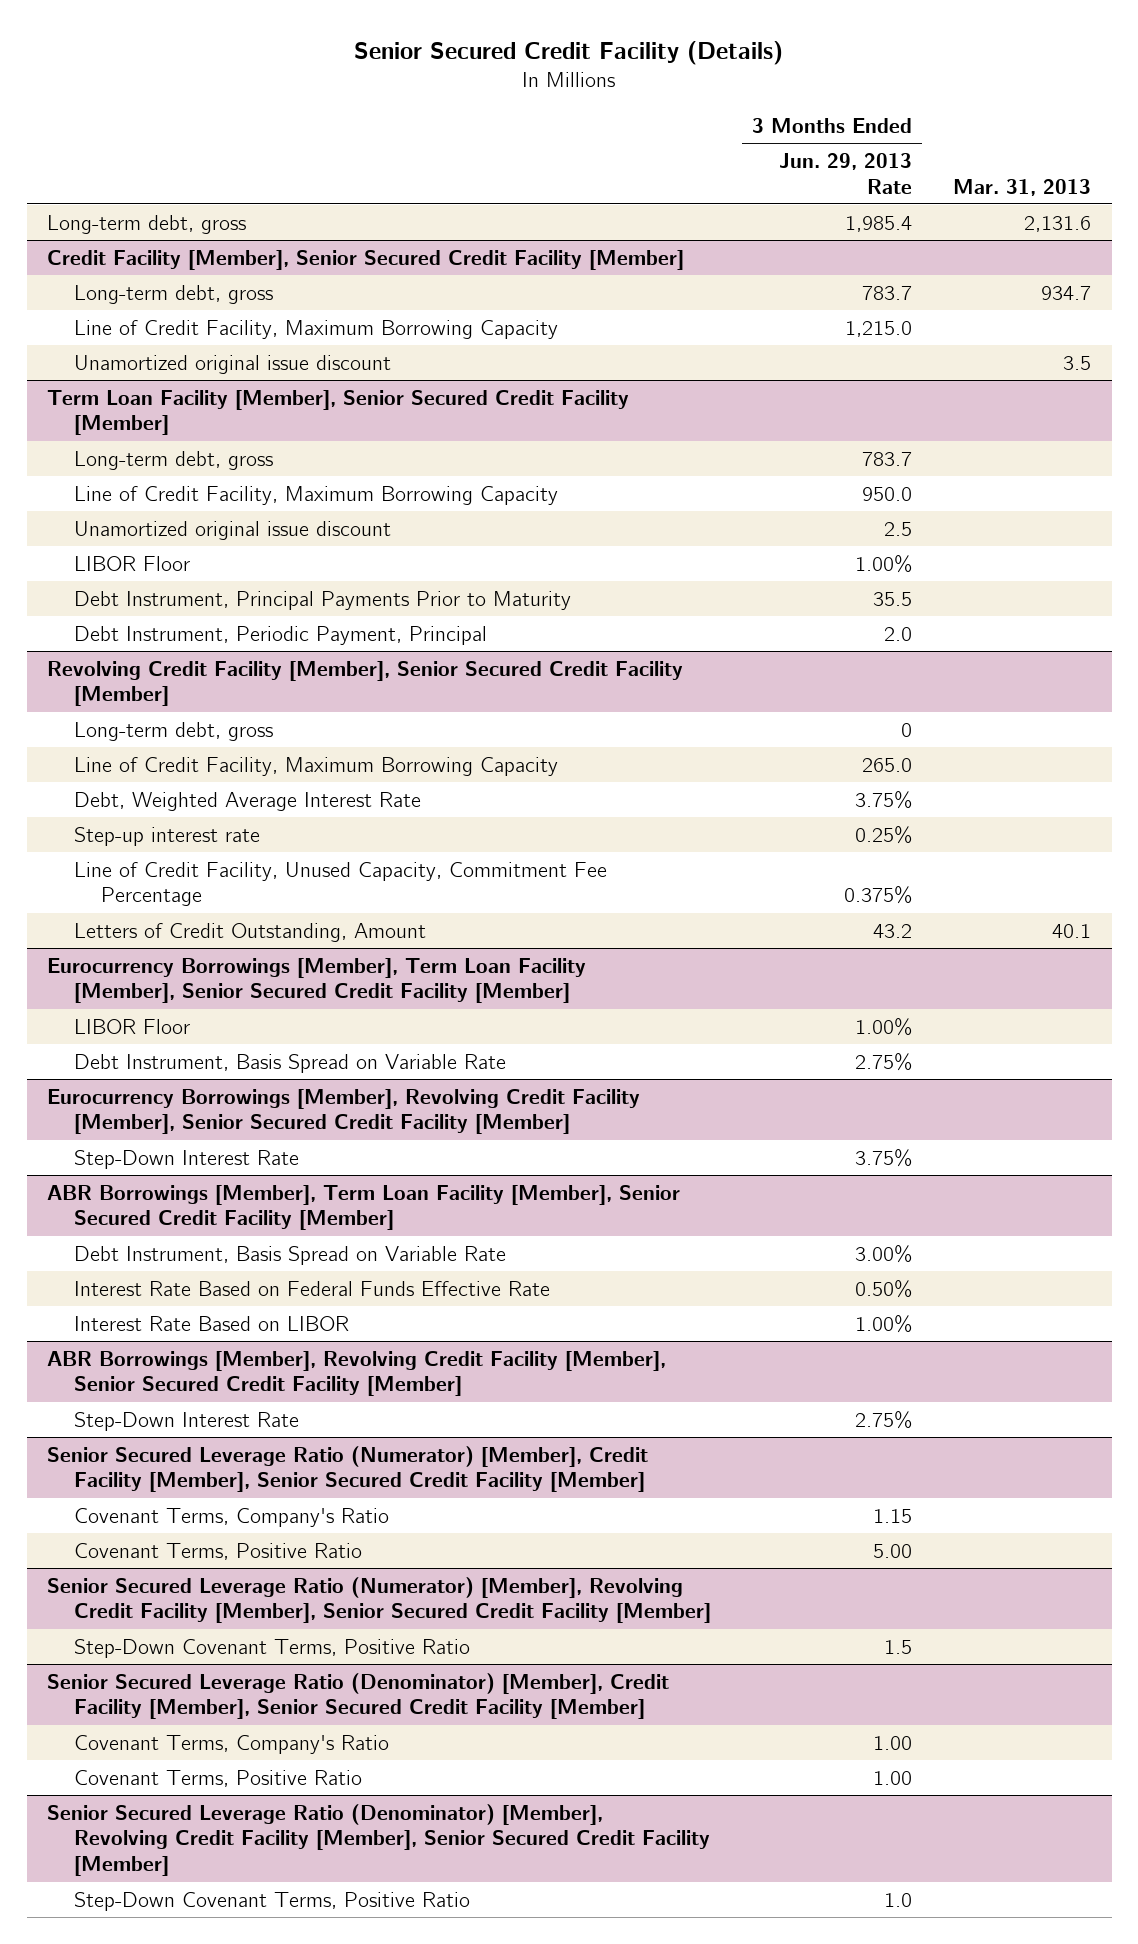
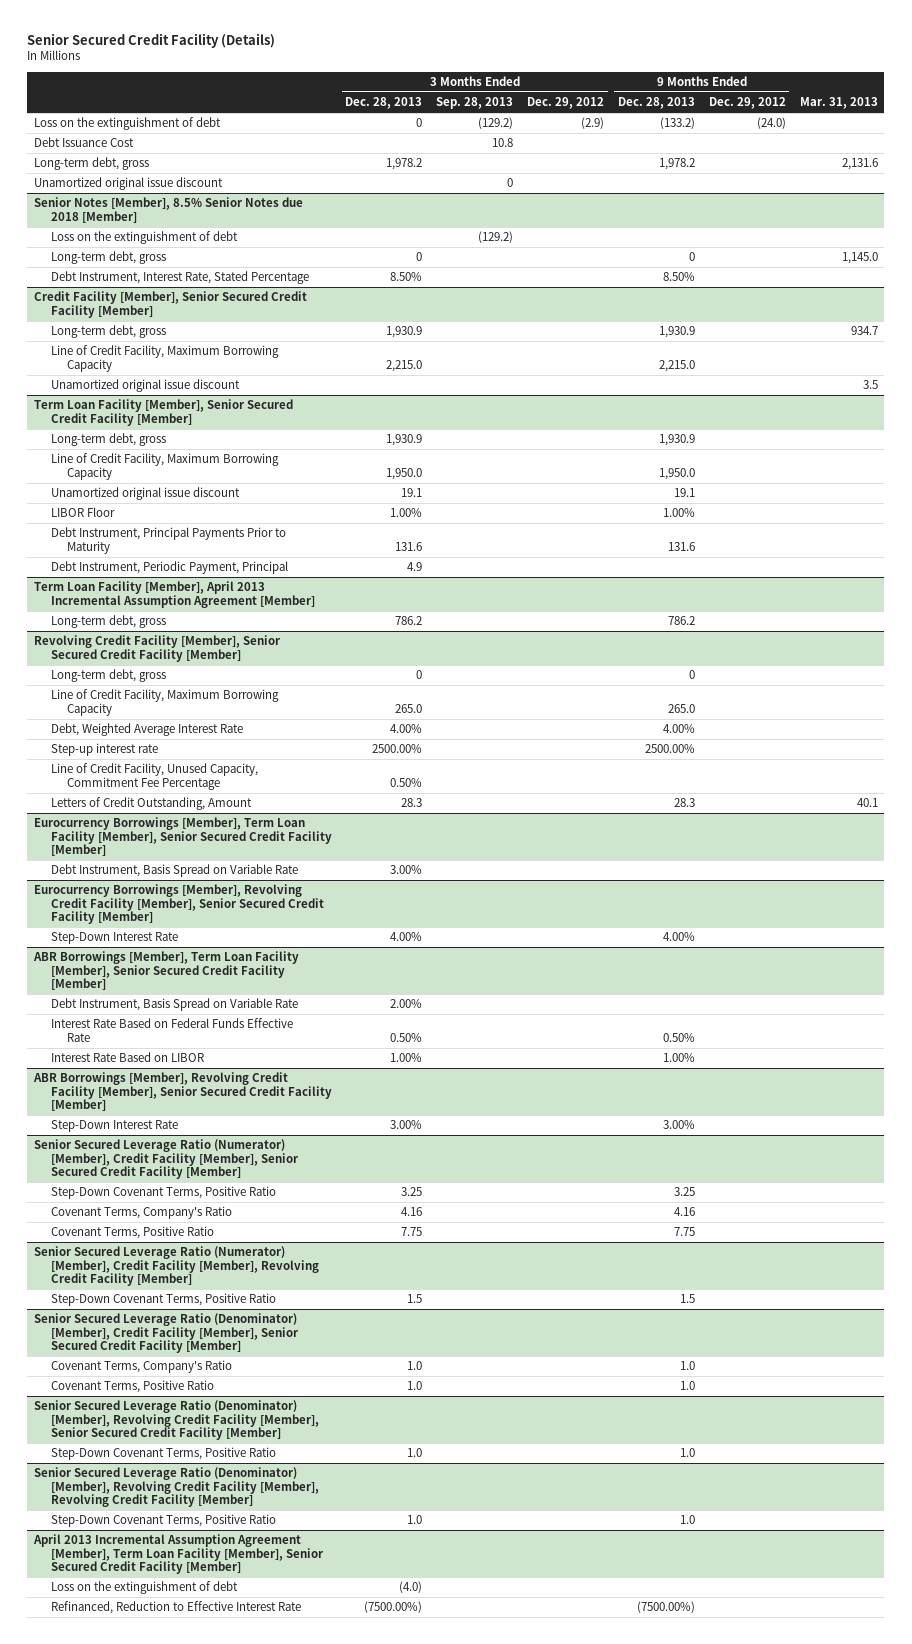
- | 3 Months Ended Jun. 29, 2013 Rate | Mar. 31, 2013
+ | 3 Months Ended Dec. 28, 2013 | 3 Months Ended Sep. 28, 2013 | 3 Months Ended Dec. 29, 2012 | 9 Months Ended Dec. 28, 2013 | 9 Months Ended Dec. 29, 2012 | Mar. 31, 2013
+ Loss on the extinguishment of debt | 0 | (129.2) | (2.9) | (133.2) | (24.0) |
+ Debt Issuance Cost | | 10.8 | | | |
+ Unamortized original issue discount | | 0 | | | |
+ Senior Notes [Member], 8.5% Senior Notes due 2018 [Member]
+ Loss on the extinguishment of debt | | (129.2) | | | |
+ Long-term debt, gross | 0 | | | 0 | | 1,145.0
+ Debt Instrument, Interest Rate, Stated Percentage | 8.50% | | | 8.50% | |
+ Term Loan Facility [Member], April 2013 Incremental Assumption Agreement [Member]
+ Long-term debt, gross | 786.2 | | | 786.2 | |
@ Eurocurrency Borrowings [Member], Term Loan Facility [Member], Senior Secured Credit Facility [Member]
- LIBOR Floor | 1.00% |
@ Senior Secured Leverage Ratio (Numerator) [Member], Credit Facility [Member], Senior Secured Credit Facility [Member]
+ Step-Down Covenant Terms, Positive Ratio | 3.25 | | | 3.25 | |
- Senior Secured Leverage Ratio (Numerator) [Member], Revolving Credit Facility [Member], Senior Secured Credit Facility [Member]
+ Senior Secured Leverage Ratio (Numerator) [Member], Credit Facility [Member], Revolving Credit Facility [Member]
+ Senior Secured Leverage Ratio (Denominator) [Member], Revolving Credit Facility [Member], Revolving Credit Facility [Member]
+ Step-Down Covenant Terms, Positive Ratio | 1.0 | | | 1.0 | |
+ April 2013 Incremental Assumption Agreement [Member], Term Loan Facility [Member], Senior Secured Credit Facility [Member]
+ Loss on the extinguishment of debt | (4.0) | | | | |
+ Refinanced, Reduction to Effective Interest Rate | (7500.00%) | | | (7500.00%) | |

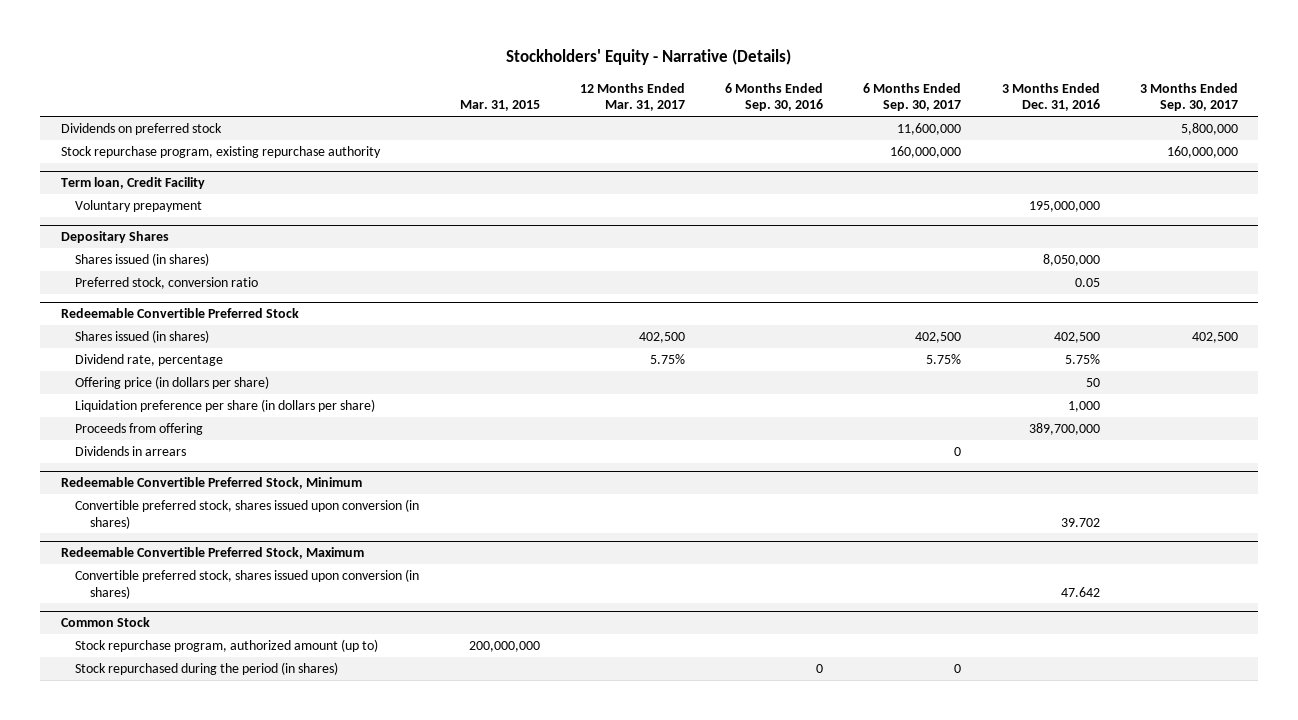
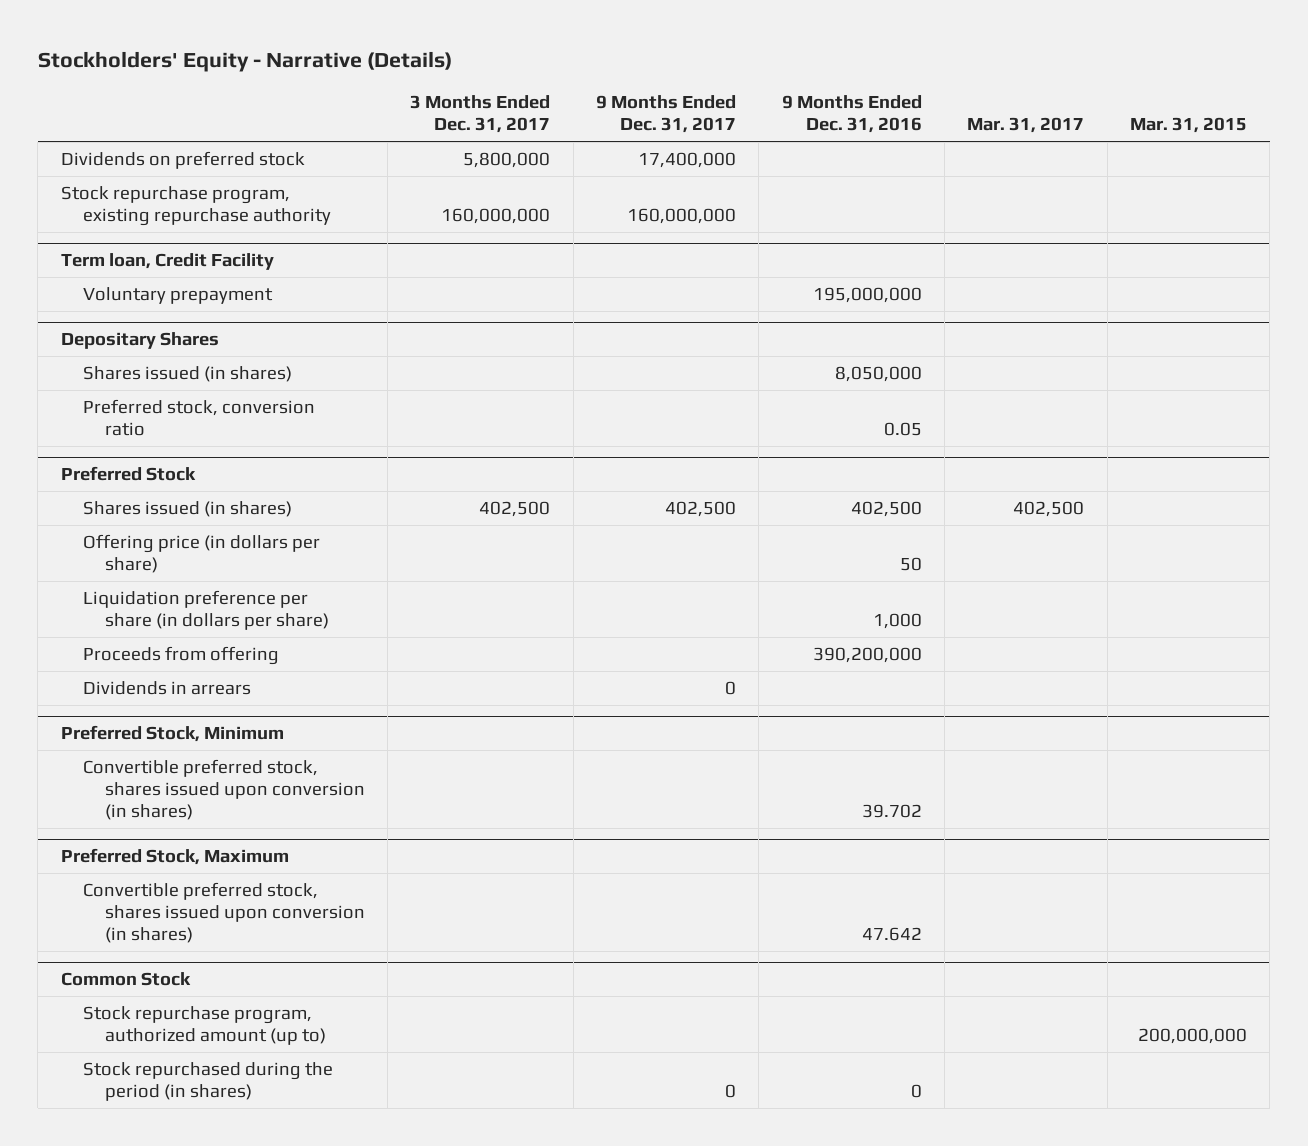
- | Mar. 31, 2015 | 12 Months Ended Mar. 31, 2017 | 6 Months Ended Sep. 30, 2016 | 6 Months Ended Sep. 30, 2017 | 3 Months Ended Dec. 31, 2016 | 3 Months Ended Sep. 30, 2017
+ | 3 Months Ended Dec. 31, 2017 | 9 Months Ended Dec. 31, 2017 | 9 Months Ended Dec. 31, 2016 | Mar. 31, 2017 | Mar. 31, 2015
- Redeemable Convertible Preferred Stock
+ Preferred Stock
- Dividend rate, percentage | | 5.75% | | 5.75% | 5.75% |
- Redeemable Convertible Preferred Stock, Minimum
+ Preferred Stock, Minimum
- Redeemable Convertible Preferred Stock, Maximum
+ Preferred Stock, Maximum

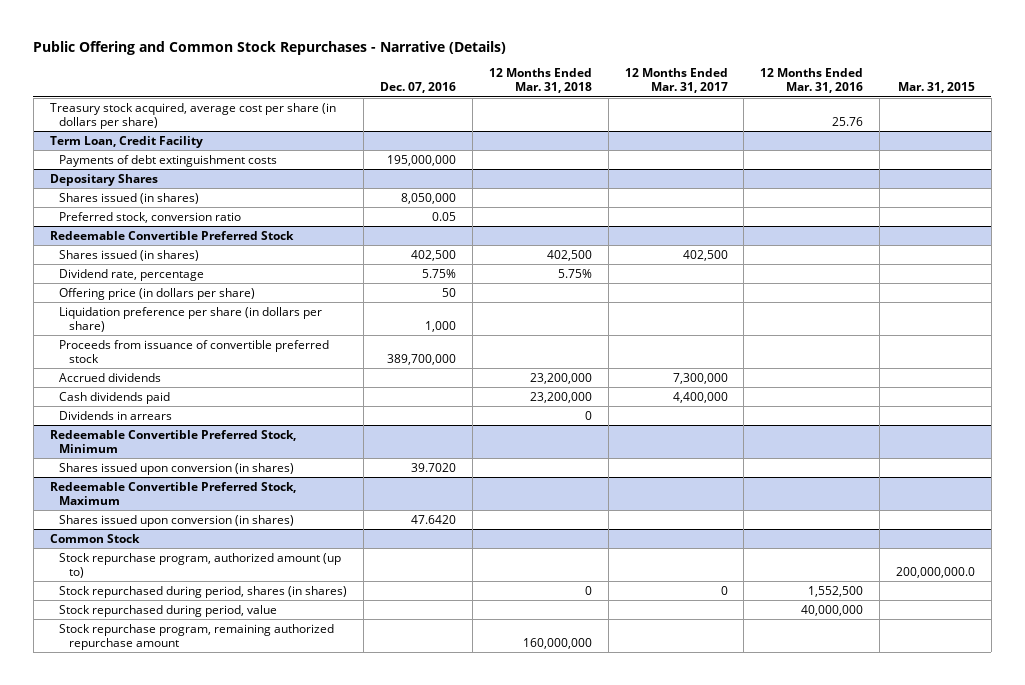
- Stockholders' Equity - Narrative (Details)
+ Public Offering and Common Stock Repurchases - Narrative (Details)
- | 3 Months Ended Dec. 31, 2017 | 9 Months Ended Dec. 31, 2017 | 9 Months Ended Dec. 31, 2016 | Mar. 31, 2017 | Mar. 31, 2015
+ | Dec. 07, 2016 | 12 Months Ended Mar. 31, 2018 | 12 Months Ended Mar. 31, 2017 | 12 Months Ended Mar. 31, 2016 | Mar. 31, 2015
- Dividends on preferred stock | 5,800,000 | 17,400,000 | | |
- Stock repurchase program, existing repurchase authority | 160,000,000 | 160,000,000 | | |
- Term loan, Credit Facility
- Voluntary prepayment | | | 195,000,000 | |
+ Treasury stock acquired, average cost per share (in dollars per share) | | | | 25.76 |
+ Term Loan, Credit Facility
+ Payments of debt extinguishment costs | 195,000,000 | | | |
- Preferred Stock
+ Redeemable Convertible Preferred Stock
+ Dividend rate, percentage | 5.75% | 5.75% | | |
- Proceeds from offering | | | 390,200,000 | |
+ Proceeds from issuance of convertible preferred stock | 389,700,000 | | | |
+ Accrued dividends | | 23,200,000 | 7,300,000 | |
+ Cash dividends paid | | 23,200,000 | 4,400,000 | |
- Preferred Stock, Minimum
- Convertible preferred stock, shares issued upon conversion (in shares) | | | 39.702 | |
- Preferred Stock, Maximum
- Convertible preferred stock, shares issued upon conversion (in shares) | | | 47.642 | |
+ Redeemable Convertible Preferred Stock, Minimum
+ Shares issued upon conversion (in shares) | 39.7020 | | | |
+ Redeemable Convertible Preferred Stock, Maximum
+ Shares issued upon conversion (in shares) | 47.6420 | | | |
@ Common Stock
- Stock repurchase program, authorized amount (up to) | | | | | 200,000,000
- Stock repurchased during the period (in shares) | | 0 | 0 | |
+ Stock repurchase program, authorized amount (up to) | | | | | 200,000,000.0
+ Stock repurchased during period, shares (in shares) | | 0 | 0 | 1,552,500 |
+ Stock repurchased during period, value | | | | 40,000,000 |
+ Stock repurchase program, remaining authorized repurchase amount | | 160,000,000 | | |

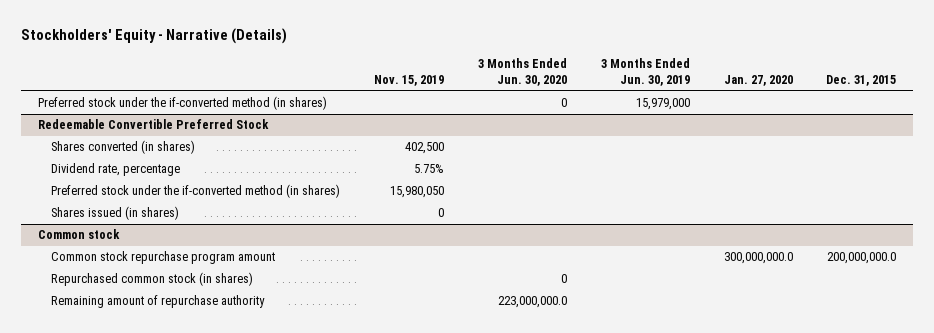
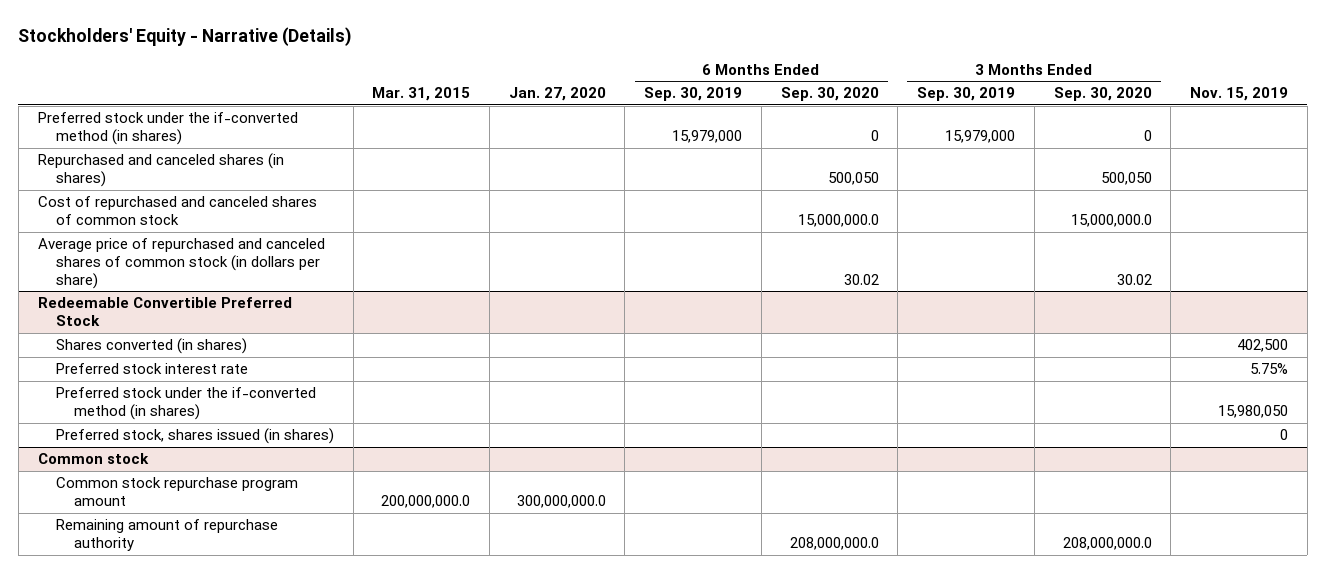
- | Nov. 15, 2019 | 3 Months Ended Jun. 30, 2020 | 3 Months Ended Jun. 30, 2019 | Jan. 27, 2020 | Dec. 31, 2015
+ | Mar. 31, 2015 | Jan. 27, 2020 | 6 Months Ended Sep. 30, 2019 | 6 Months Ended Sep. 30, 2020 | 3 Months Ended Sep. 30, 2019 | 3 Months Ended Sep. 30, 2020 | Nov. 15, 2019
+ Repurchased and canceled shares (in shares) | | | | 500,050 | | 500,050 |
+ Cost of repurchased and canceled shares of common stock | | | | 15,000,000.0 | | 15,000,000.0 |
+ Average price of repurchased and canceled shares of common stock (in dollars per share) | | | | 30.02 | | 30.02 |
@ Redeemable Convertible Preferred Stock
- Dividend rate, percentage | 5.75% | | | |
+ Preferred stock interest rate | | | | | | | 5.75%
- Shares issued (in shares) | 0 | | | |
+ Preferred stock, shares issued (in shares) | | | | | | | 0
@ Common stock
- Repurchased common stock (in shares) | | 0 | | |

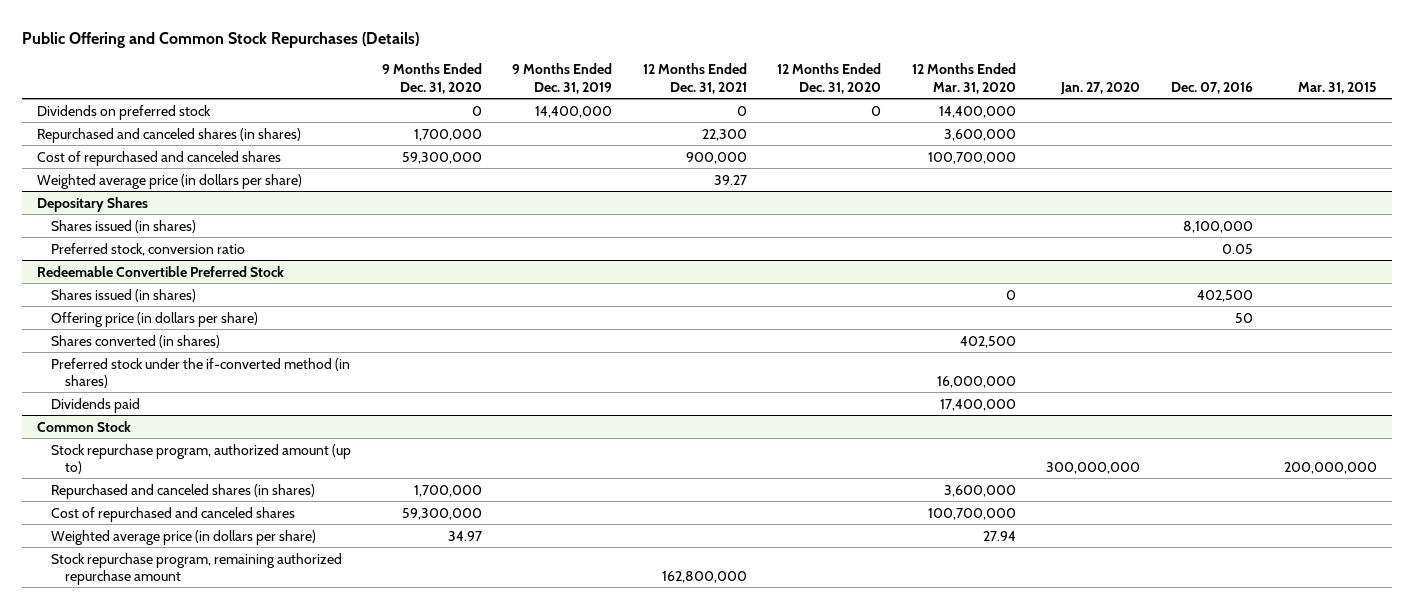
- Stockholders' Equity - Narrative (Details)
+ Public Offering and Common Stock Repurchases (Details)
- | Mar. 31, 2015 | Jan. 27, 2020 | 6 Months Ended Sep. 30, 2019 | 6 Months Ended Sep. 30, 2020 | 3 Months Ended Sep. 30, 2019 | 3 Months Ended Sep. 30, 2020 | Nov. 15, 2019
+ | 9 Months Ended Dec. 31, 2020 | 9 Months Ended Dec. 31, 2019 | 12 Months Ended Dec. 31, 2021 | 12 Months Ended Dec. 31, 2020 | 12 Months Ended Mar. 31, 2020 | Jan. 27, 2020 | Dec. 07, 2016 | Mar. 31, 2015
- Preferred stock under the if-converted method (in shares) | | | 15,979,000 | 0 | 15,979,000 | 0 |
+ Dividends on preferred stock | 0 | 14,400,000 | 0 | 0 | 14,400,000 | | |
- Cost of repurchased and canceled shares of common stock | | | | 15,000,000.0 | | 15,000,000.0 |
- Average price of repurchased and canceled shares of common stock (in dollars per share) | | | | 30.02 | | 30.02 |
+ Cost of repurchased and canceled shares | 59,300,000 | | 900,000 | | 100,700,000 | | |
+ Weighted average price (in dollars per share) | | | 39.27 | | | | |
+ Depositary Shares
+ Shares issued (in shares) | | | | | | | 8,100,000 |
+ Preferred stock, conversion ratio | | | | | | | 0.05 |
@ Redeemable Convertible Preferred Stock
+ Shares issued (in shares) | | | | | 0 | | 402,500 |
+ Offering price (in dollars per share) | | | | | | | 50 |
- Preferred stock interest rate | | | | | | | 5.75%
- Preferred stock, shares issued (in shares) | | | | | | | 0
- Common stock
- Common stock repurchase program amount | 200,000,000.0 | 300,000,000.0 | | | | |
- Remaining amount of repurchase authority | | | | 208,000,000.0 | | 208,000,000.0 |
@ Redeemable Convertible Preferred Stock
+ Dividends paid | | | | | 17,400,000 | | |
+ Common Stock
+ Stock repurchase program, authorized amount (up to) | | | | | | 300,000,000 | | 200,000,000
+ Repurchased and canceled shares (in shares) | 1,700,000 | | | | 3,600,000 | | |
+ Cost of repurchased and canceled shares | 59,300,000 | | | | 100,700,000 | | |
+ Weighted average price (in dollars per share) | 34.97 | | | | 27.94 | | |
+ Stock repurchase program, remaining authorized repurchase amount | | | 162,800,000 | | | | |

